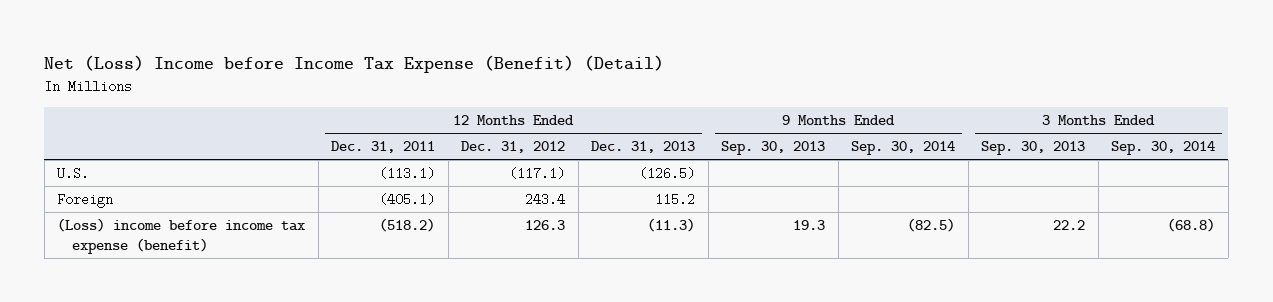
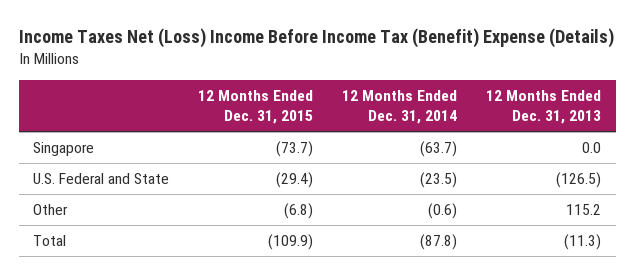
- Net (Loss) Income before Income Tax Expense (Benefit) (Detail)
+ Income Taxes Net (Loss) Income Before Income Tax (Benefit) Expense (Details)
- | 12 Months Ended Dec. 31, 2011 | 12 Months Ended Dec. 31, 2012 | 12 Months Ended Dec. 31, 2013 | 9 Months Ended Sep. 30, 2013 | 9 Months Ended Sep. 30, 2014 | 3 Months Ended Sep. 30, 2013 | 3 Months Ended Sep. 30, 2014
+ | 12 Months Ended Dec. 31, 2015 | 12 Months Ended Dec. 31, 2014 | 12 Months Ended Dec. 31, 2013
- U.S. | (113.1) | (117.1) | (126.5) | | | |
- Foreign | (405.1) | 243.4 | 115.2 | | | |
- (Loss) income before income tax expense (benefit) | (518.2) | 126.3 | (11.3) | 19.3 | (82.5) | 22.2 | (68.8)
+ Singapore | (73.7) | (63.7) | 0.0
+ U.S. Federal and State | (29.4) | (23.5) | (126.5)
+ Other | (6.8) | (0.6) | 115.2
+ Total | (109.9) | (87.8) | (11.3)

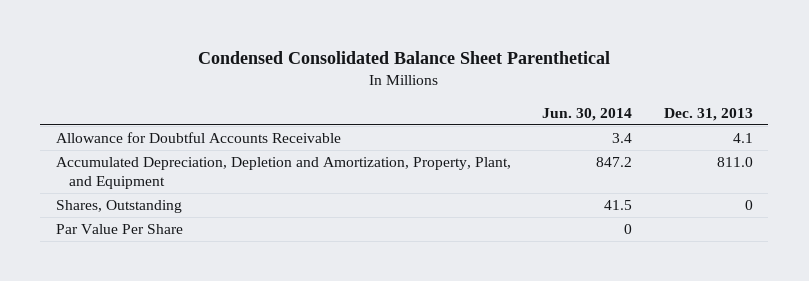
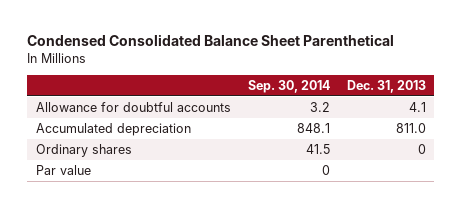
- | Jun. 30, 2014 | Dec. 31, 2013
+ | Sep. 30, 2014 | Dec. 31, 2013
- Allowance for Doubtful Accounts Receivable | 3.4 | 4.1
- Accumulated Depreciation, Depletion and Amortization, Property, Plant, and Equipment | 847.2 | 811.0
- Shares, Outstanding | 41.5 | 0
- Par Value Per Share | 0 |
+ Allowance for doubtful accounts | 3.2 | 4.1
+ Accumulated depreciation | 848.1 | 811.0
+ Ordinary shares | 41.5 | 0
+ Par value | 0 |

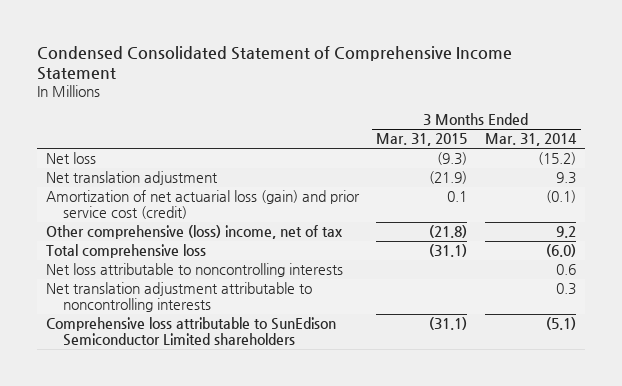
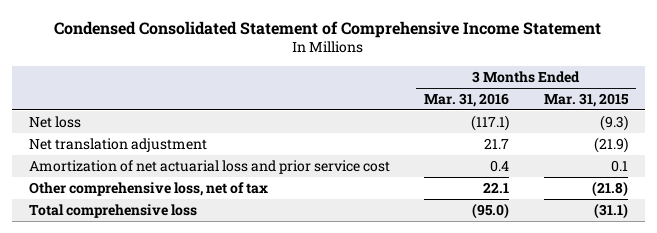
- | 3 Months Ended Mar. 31, 2015 | 3 Months Ended Mar. 31, 2014
+ | 3 Months Ended Mar. 31, 2016 | 3 Months Ended Mar. 31, 2015
- Amortization of net actuarial loss (gain) and prior service cost (credit) | 0.1 | (0.1)
- Other comprehensive (loss) income, net of tax | (21.8) | 9.2
+ Amortization of net actuarial loss and prior service cost | 0.4 | 0.1
+ Other comprehensive loss, net of tax | 22.1 | (21.8)
- Net loss attributable to noncontrolling interests | | 0.6
- Net translation adjustment attributable to noncontrolling interests | | 0.3
- Comprehensive loss attributable to SunEdison Semiconductor Limited shareholders | (31.1) | (5.1)

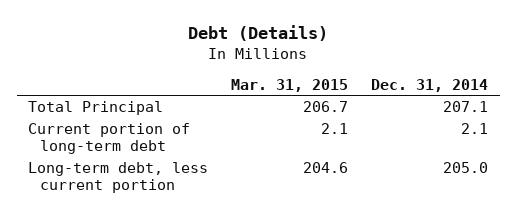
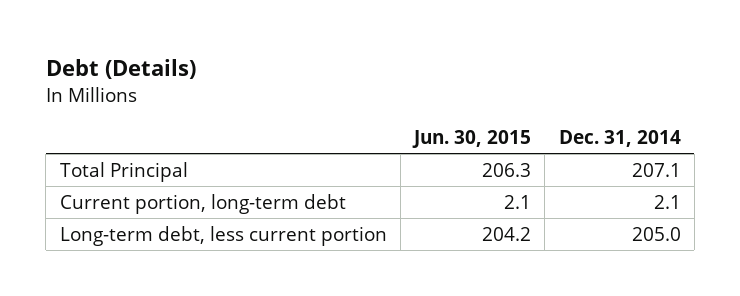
- | Mar. 31, 2015 | Dec. 31, 2014
+ | Jun. 30, 2015 | Dec. 31, 2014
- Current portion of long-term debt | 2.1 | 2.1
+ Current portion, long-term debt | 2.1 | 2.1

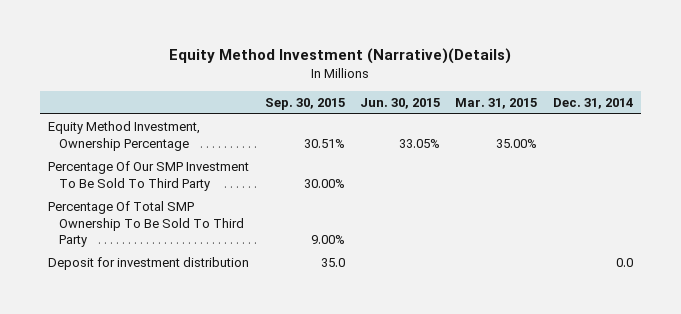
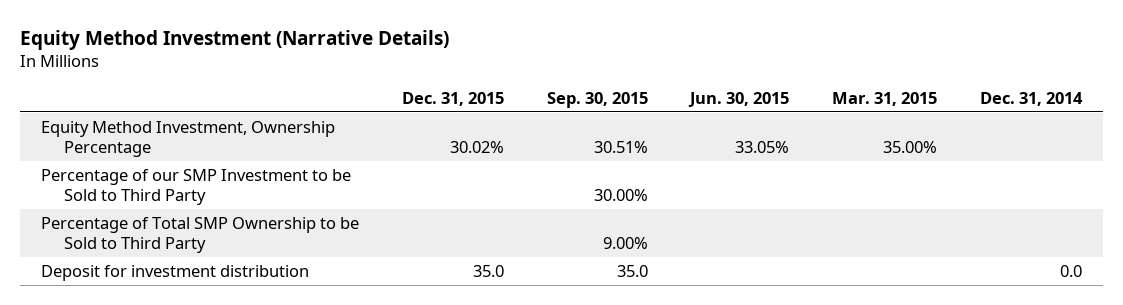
- Equity Method Investment (Narrative)(Details)
+ Equity Method Investment (Narrative Details)
- | Sep. 30, 2015 | Jun. 30, 2015 | Mar. 31, 2015 | Dec. 31, 2014
+ | Dec. 31, 2015 | Sep. 30, 2015 | Jun. 30, 2015 | Mar. 31, 2015 | Dec. 31, 2014
- Percentage Of Our SMP Investment To Be Sold To Third Party | 30.00% | | |
- Percentage Of Total SMP Ownership To Be Sold To Third Party | 9.00% | | |
+ Percentage of our SMP Investment to be Sold to Third Party | | 30.00% | | |
+ Percentage of Total SMP Ownership to be Sold to Third Party | | 9.00% | | |

